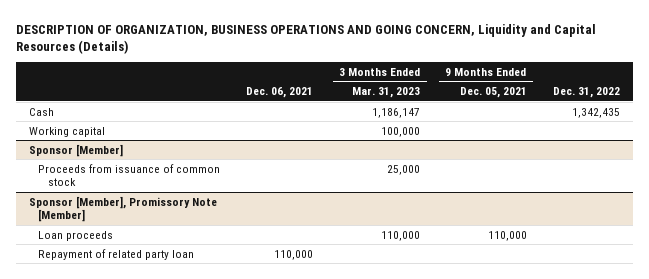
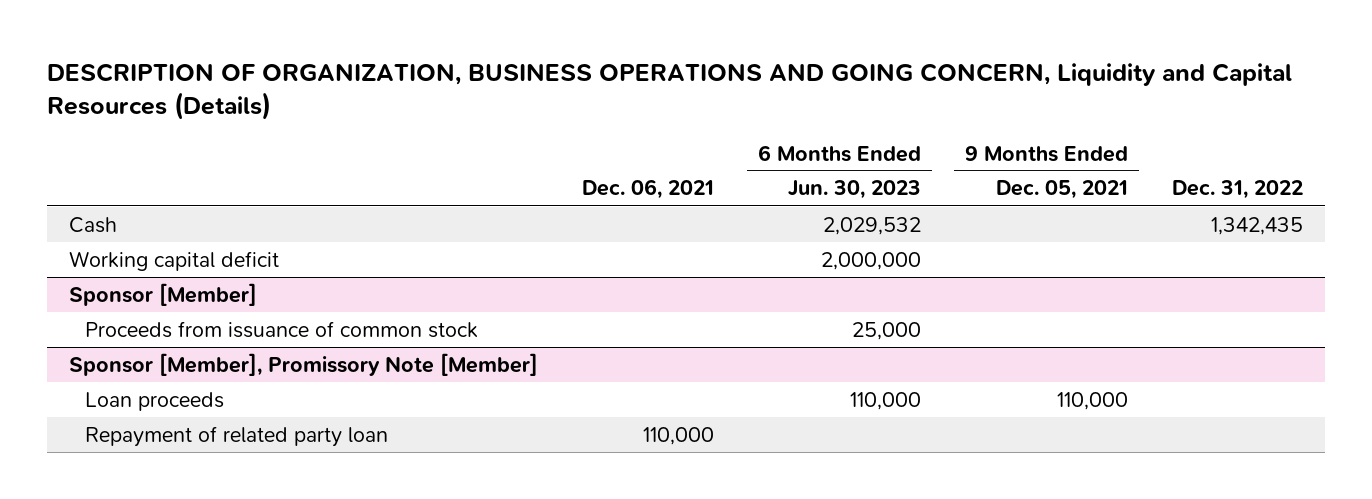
- | Dec. 06, 2021 | 3 Months Ended Mar. 31, 2023 | 9 Months Ended Dec. 05, 2021 | Dec. 31, 2022
+ | Dec. 06, 2021 | 6 Months Ended Jun. 30, 2023 | 9 Months Ended Dec. 05, 2021 | Dec. 31, 2022
- Working capital | | 100,000 | |
+ Working capital deficit | | 2,000,000 | |

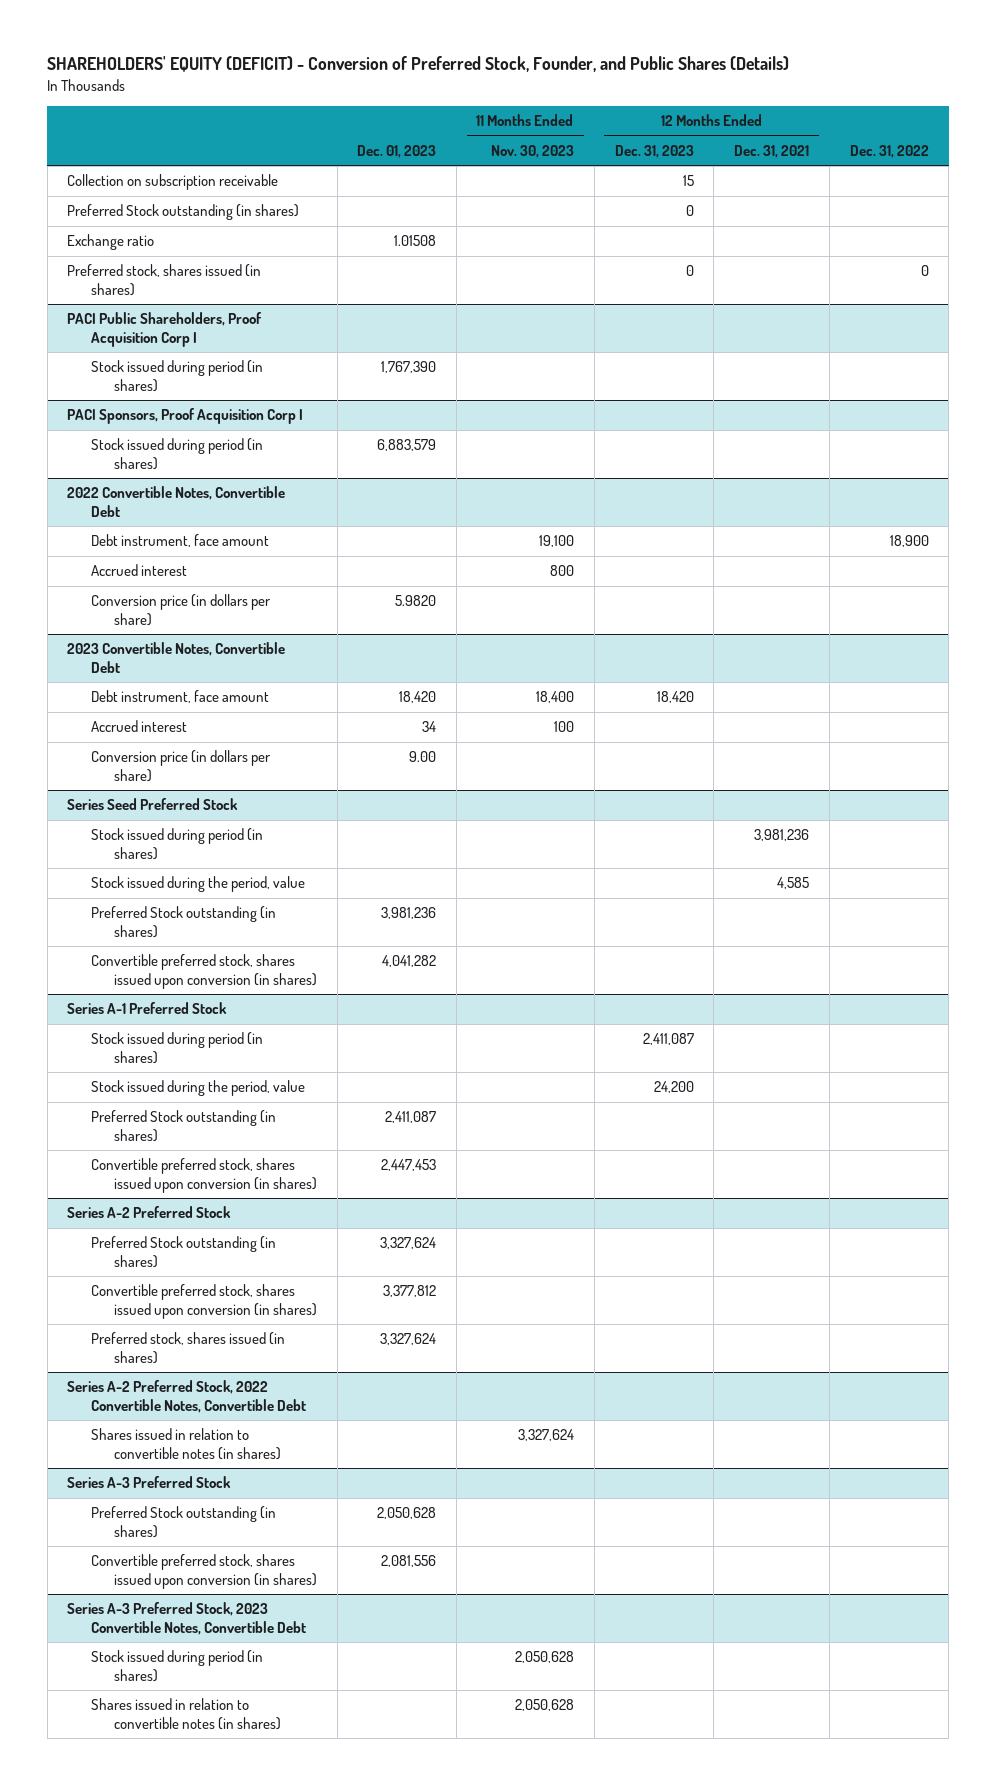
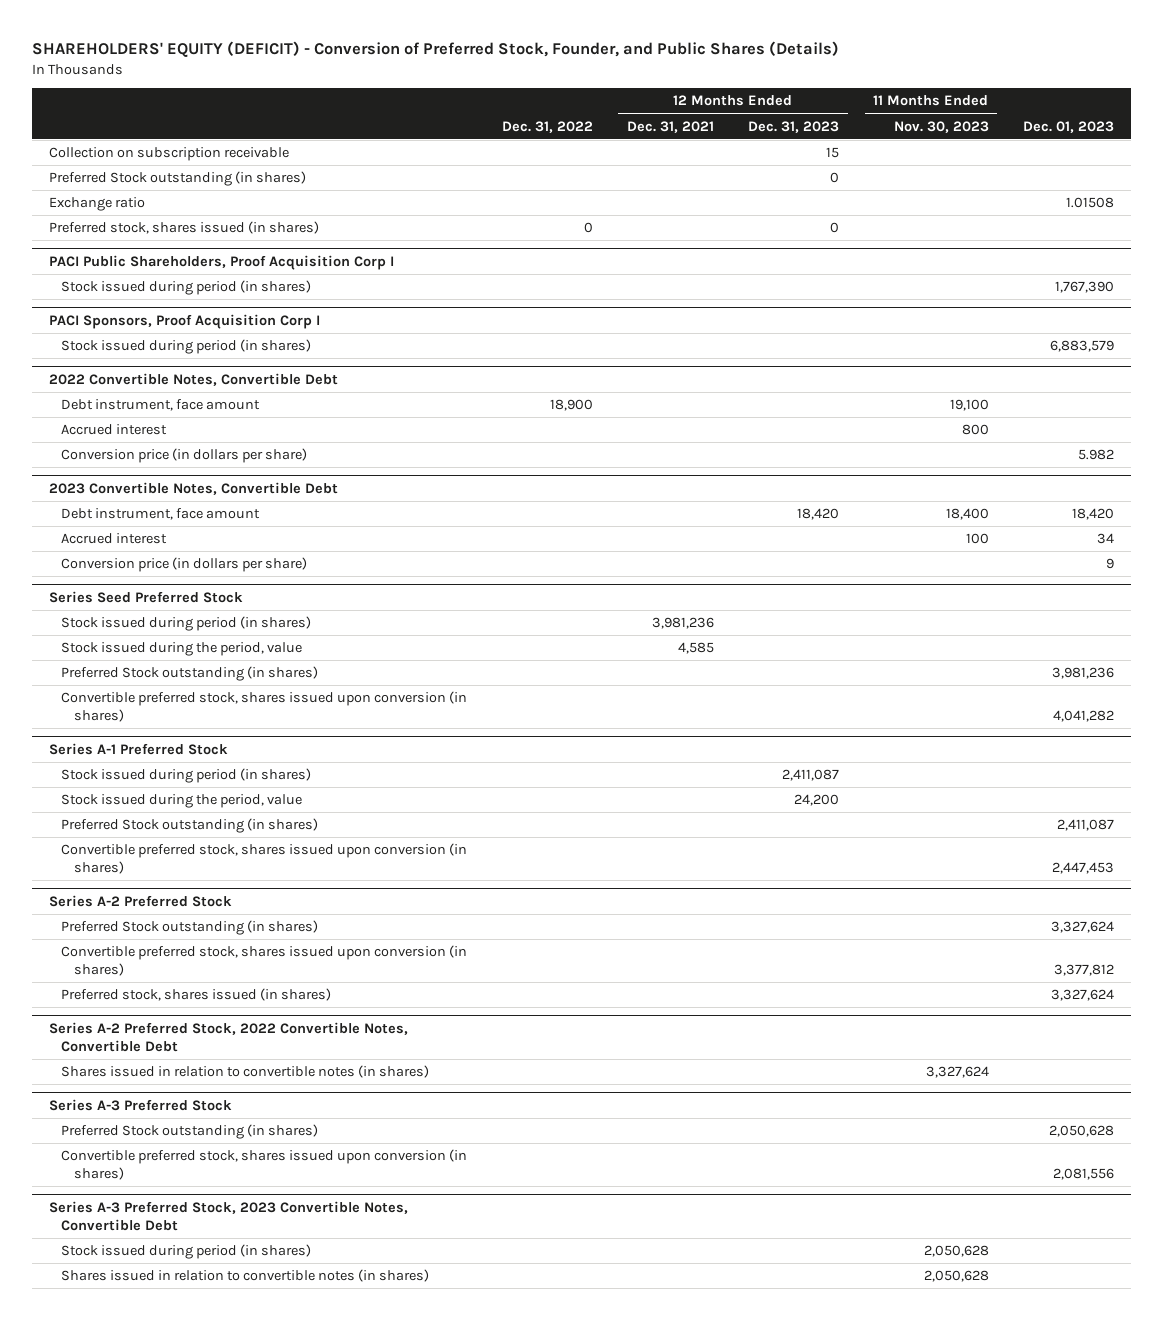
- | Dec. 01, 2023 | 11 Months Ended Nov. 30, 2023 | 12 Months Ended Dec. 31, 2023 | 12 Months Ended Dec. 31, 2021 | Dec. 31, 2022
+ | Dec. 31, 2022 | 12 Months Ended Dec. 31, 2021 | 12 Months Ended Dec. 31, 2023 | 11 Months Ended Nov. 30, 2023 | Dec. 01, 2023
@ 2022 Convertible Notes, Convertible Debt
- Conversion price (in dollars per share) | 5.9820 | | | |
+ Conversion price (in dollars per share) | | | | | 5.982
@ 2023 Convertible Notes, Convertible Debt
- Conversion price (in dollars per share) | 9.00 | | | |
+ Conversion price (in dollars per share) | | | | | 9

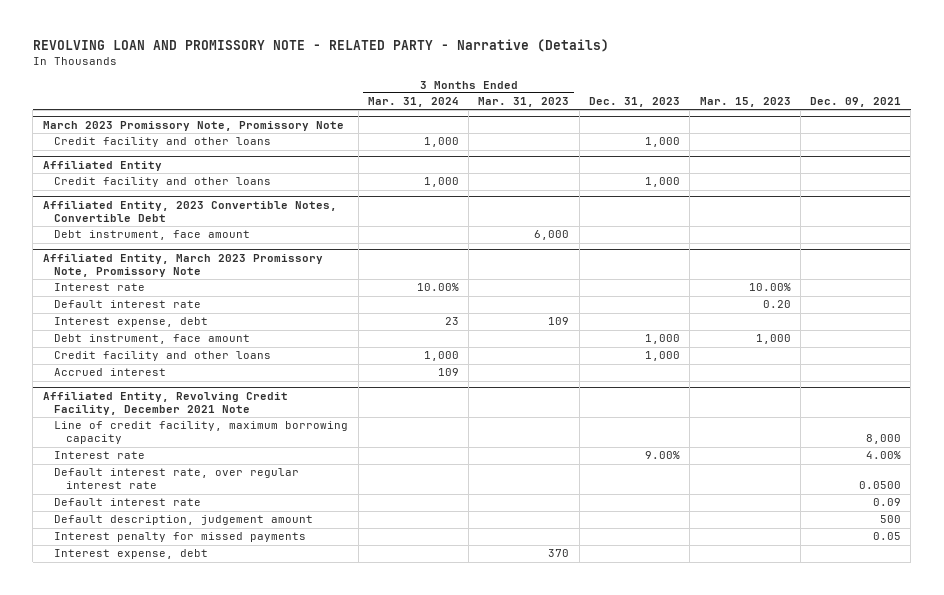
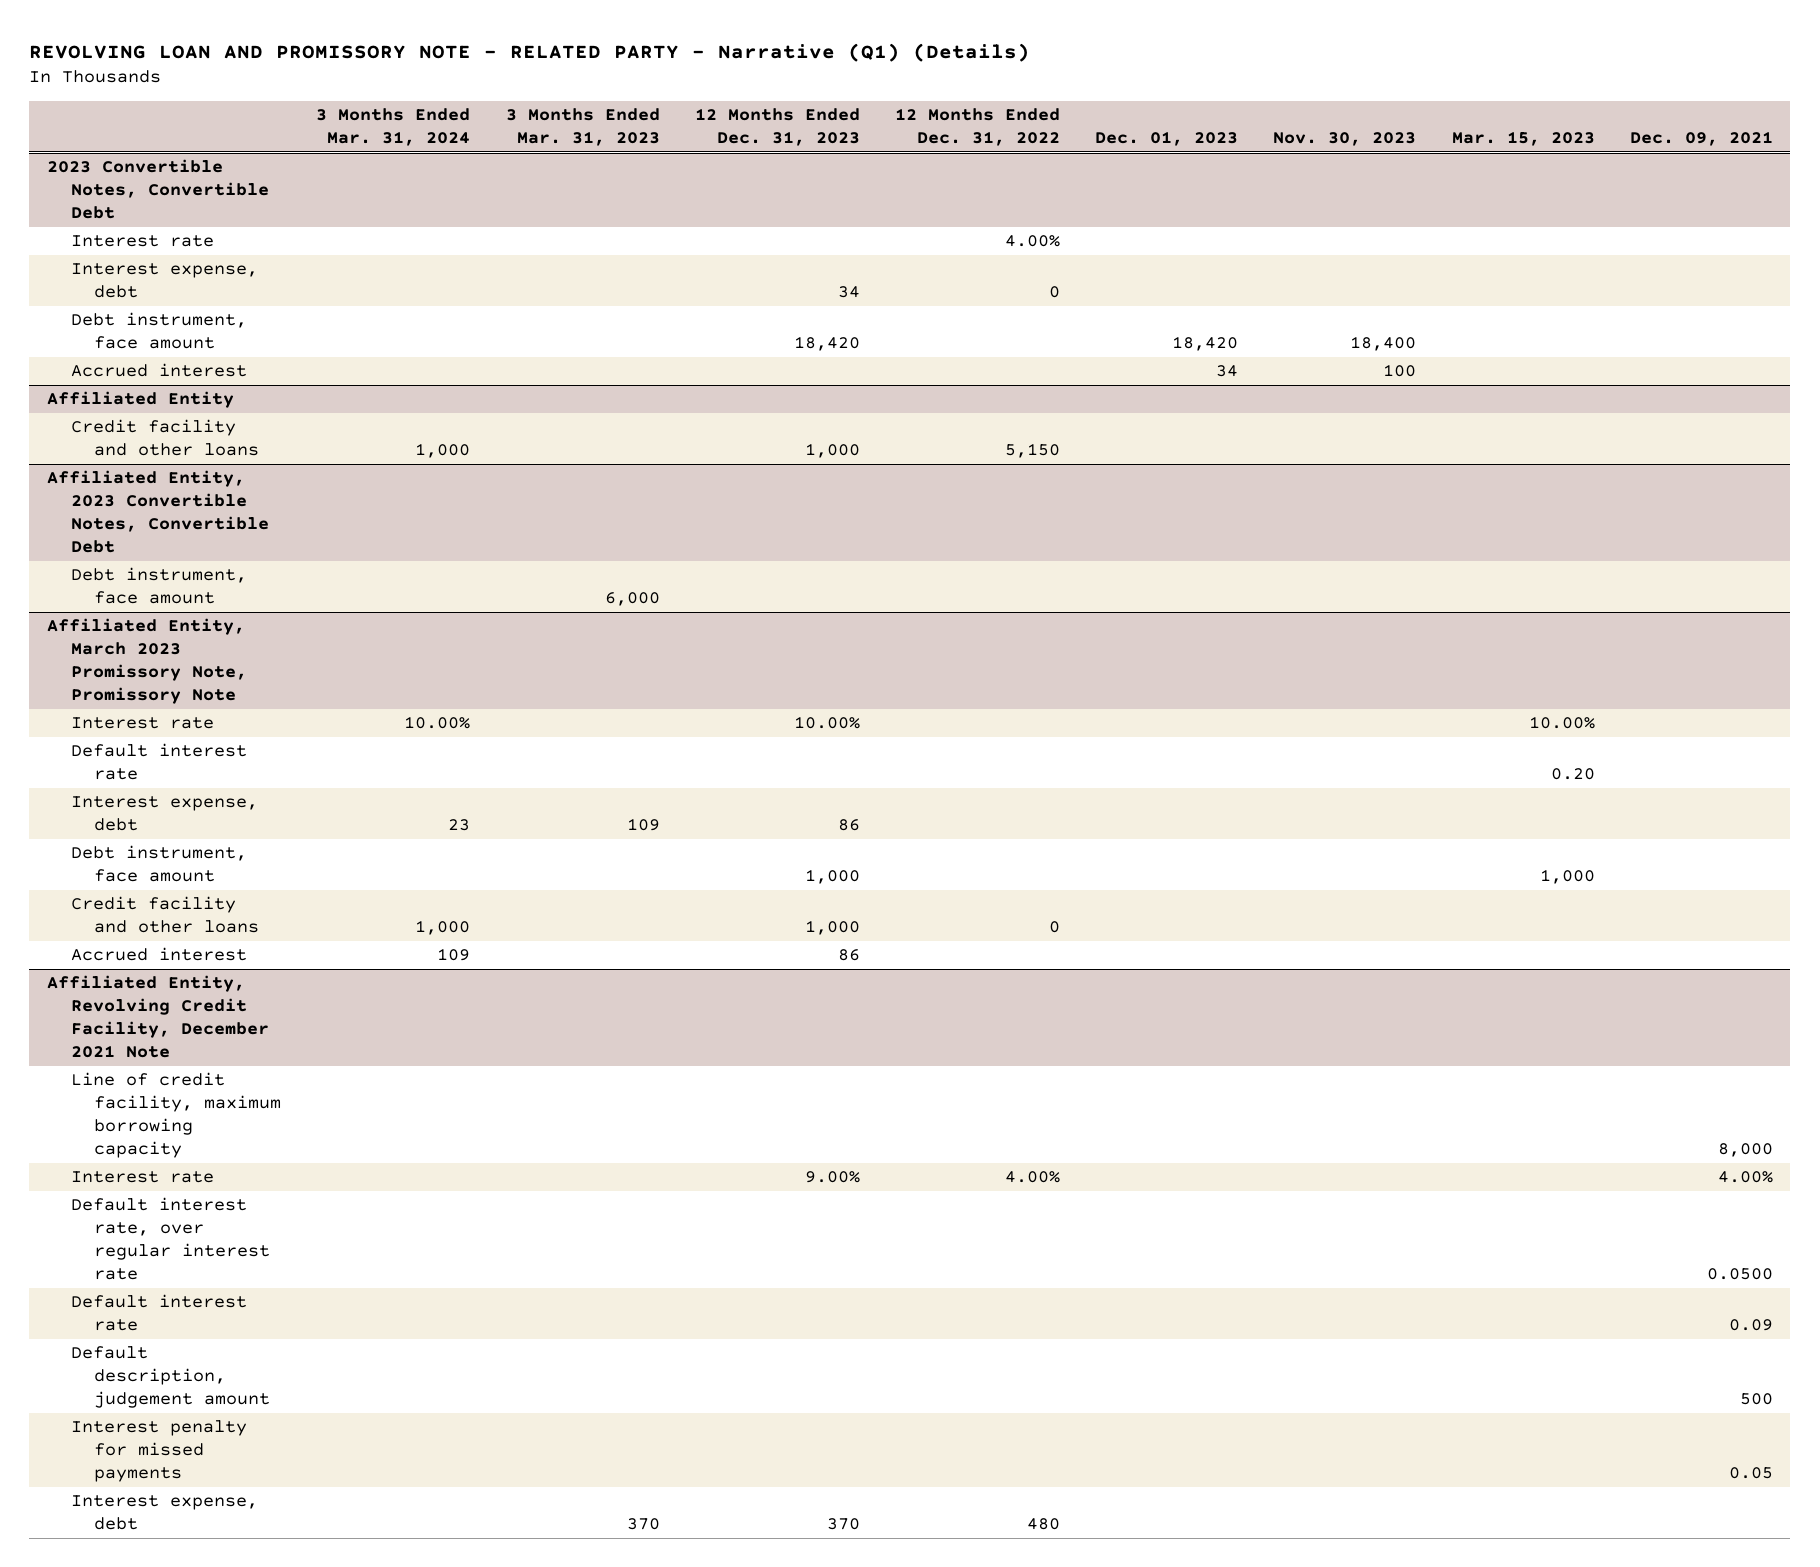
- REVOLVING LOAN AND PROMISSORY NOTE - RELATED PARTY - Narrative (Details)
+ REVOLVING LOAN AND PROMISSORY NOTE - RELATED PARTY - Narrative (Q1) (Details)
- | 3 Months Ended Mar. 31, 2024 | 3 Months Ended Mar. 31, 2023 | Dec. 31, 2023 | Mar. 15, 2023 | Dec. 09, 2021
+ | 3 Months Ended Mar. 31, 2024 | 3 Months Ended Mar. 31, 2023 | 12 Months Ended Dec. 31, 2023 | 12 Months Ended Dec. 31, 2022 | Dec. 01, 2023 | Nov. 30, 2023 | Mar. 15, 2023 | Dec. 09, 2021
- March 2023 Promissory Note, Promissory Note
- Credit facility and other loans | 1,000 | | 1,000 | |
+ 2023 Convertible Notes, Convertible Debt
+ Interest rate | | | | 4.00% | | | |
+ Interest expense, debt | | | 34 | 0 | | | |
+ Debt instrument, face amount | | | 18,420 | | 18,420 | 18,400 | |
+ Accrued interest | | | | | 34 | 100 | |

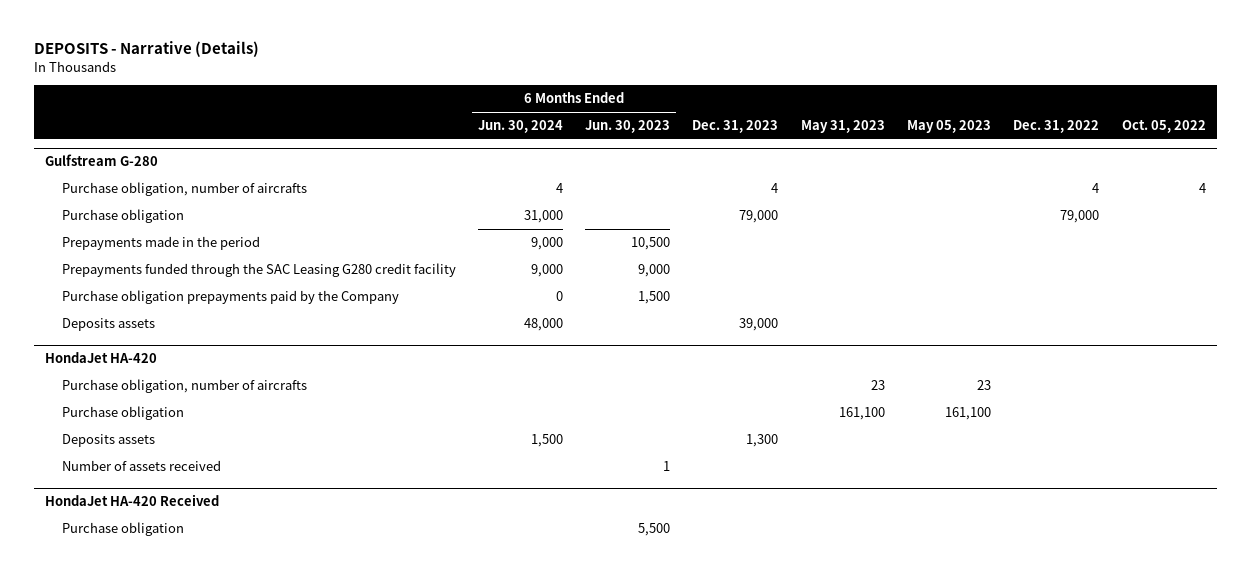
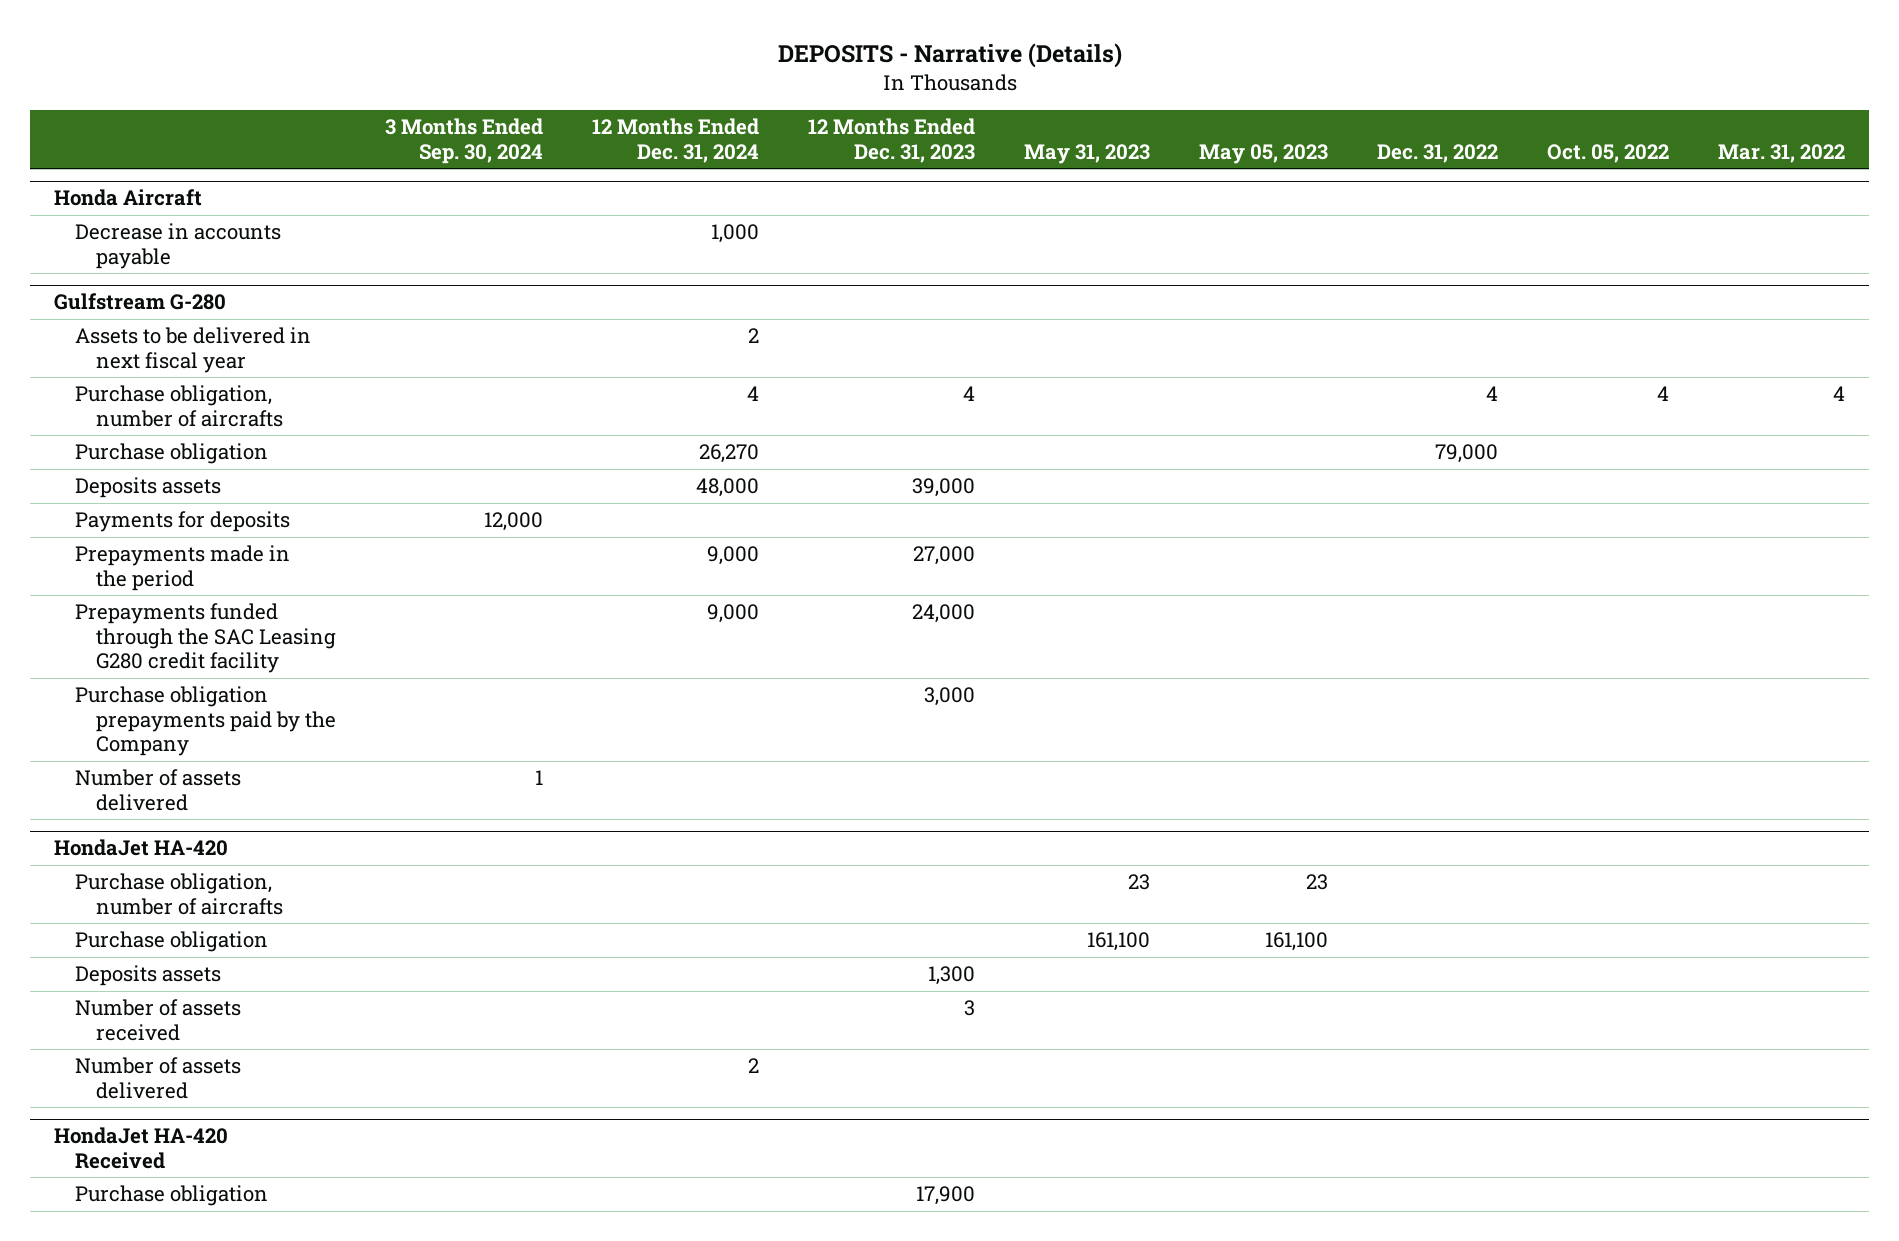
- | 6 Months Ended Jun. 30, 2024 | 6 Months Ended Jun. 30, 2023 | Dec. 31, 2023 | May 31, 2023 | May 05, 2023 | Dec. 31, 2022 | Oct. 05, 2022
+ | 3 Months Ended Sep. 30, 2024 | 12 Months Ended Dec. 31, 2024 | 12 Months Ended Dec. 31, 2023 | May 31, 2023 | May 05, 2023 | Dec. 31, 2022 | Oct. 05, 2022 | Mar. 31, 2022
+ Honda Aircraft
+ Decrease in accounts payable | | 1,000 | | | | | |
@ Gulfstream G-280
+ Assets to be delivered in next fiscal year | | 2 | | | | | |
moved up: Deposits assets | | 48,000 | 39,000 | | | | |
+ Payments for deposits | 12,000 | | | | | | |
+ Number of assets delivered | 1 | | | | | | |
@ HondaJet HA-420
+ Number of assets delivered | | 2 | | | | | |

